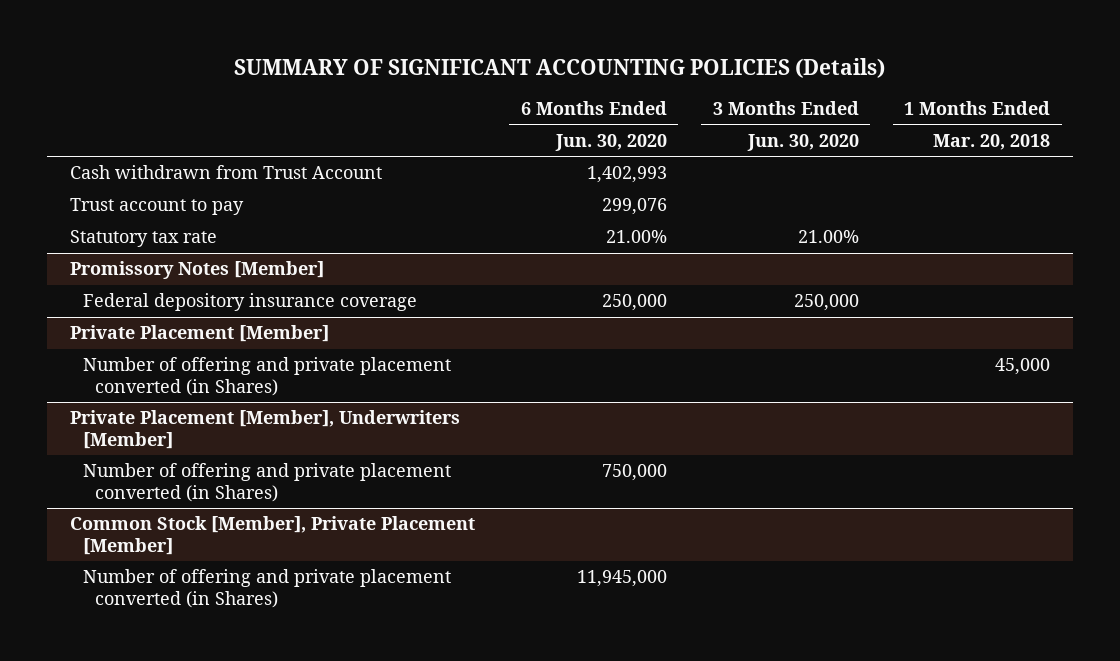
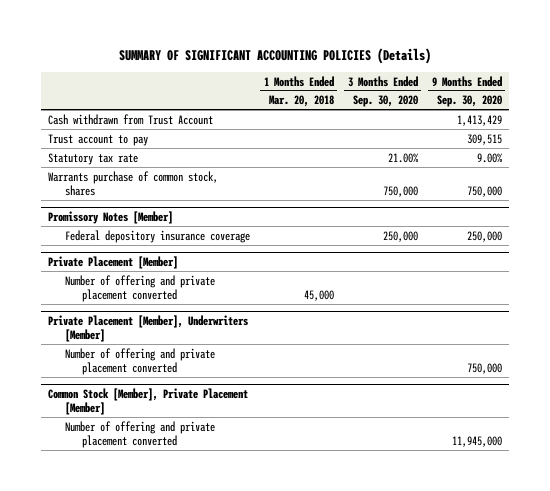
- | 6 Months Ended Jun. 30, 2020 | 3 Months Ended Jun. 30, 2020 | 1 Months Ended Mar. 20, 2018
+ | 1 Months Ended Mar. 20, 2018 | 3 Months Ended Sep. 30, 2020 | 9 Months Ended Sep. 30, 2020
+ Warrants purchase of common stock, shares | | 750,000 | 750,000
@ Private Placement [Member]
- Number of offering and private placement converted (in Shares) | | | 45,000
+ Number of offering and private placement converted | 45,000 | |
@ Private Placement [Member], Underwriters [Member]
- Number of offering and private placement converted (in Shares) | 750,000 | |
+ Number of offering and private placement converted | | | 750,000
@ Common Stock [Member], Private Placement [Member]
- Number of offering and private placement converted (in Shares) | 11,945,000 | |
+ Number of offering and private placement converted | | | 11,945,000

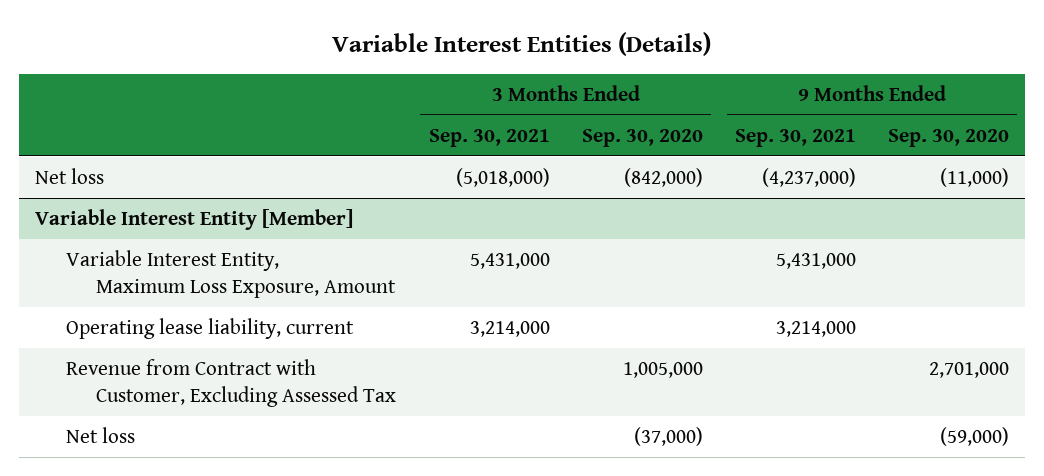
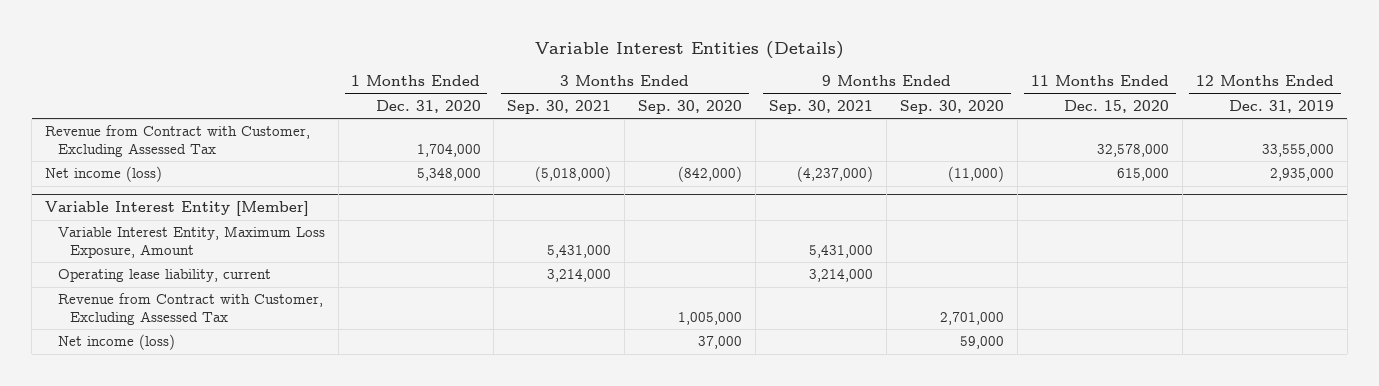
- | 3 Months Ended Sep. 30, 2021 | 3 Months Ended Sep. 30, 2020 | 9 Months Ended Sep. 30, 2021 | 9 Months Ended Sep. 30, 2020
+ | 1 Months Ended Dec. 31, 2020 | 3 Months Ended Sep. 30, 2021 | 3 Months Ended Sep. 30, 2020 | 9 Months Ended Sep. 30, 2021 | 9 Months Ended Sep. 30, 2020 | 11 Months Ended Dec. 15, 2020 | 12 Months Ended Dec. 31, 2019
- Net loss | (5,018,000) | (842,000) | (4,237,000) | (11,000)
+ Revenue from Contract with Customer, Excluding Assessed Tax | 1,704,000 | | | | | 32,578,000 | 33,555,000
+ Net income (loss) | 5,348,000 | (5,018,000) | (842,000) | (4,237,000) | (11,000) | 615,000 | 2,935,000
@ Variable Interest Entity [Member]
- Net loss | | (37,000) | | (59,000)
+ Net income (loss) | | | 37,000 | | 59,000 | |

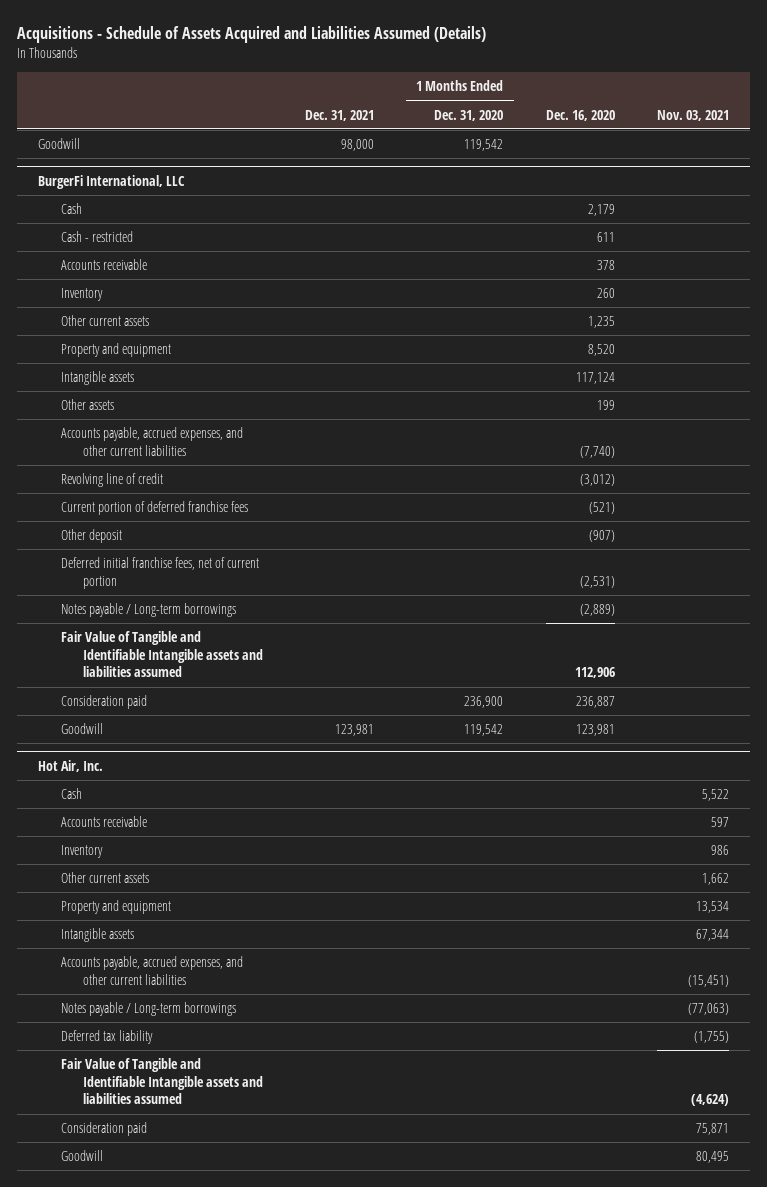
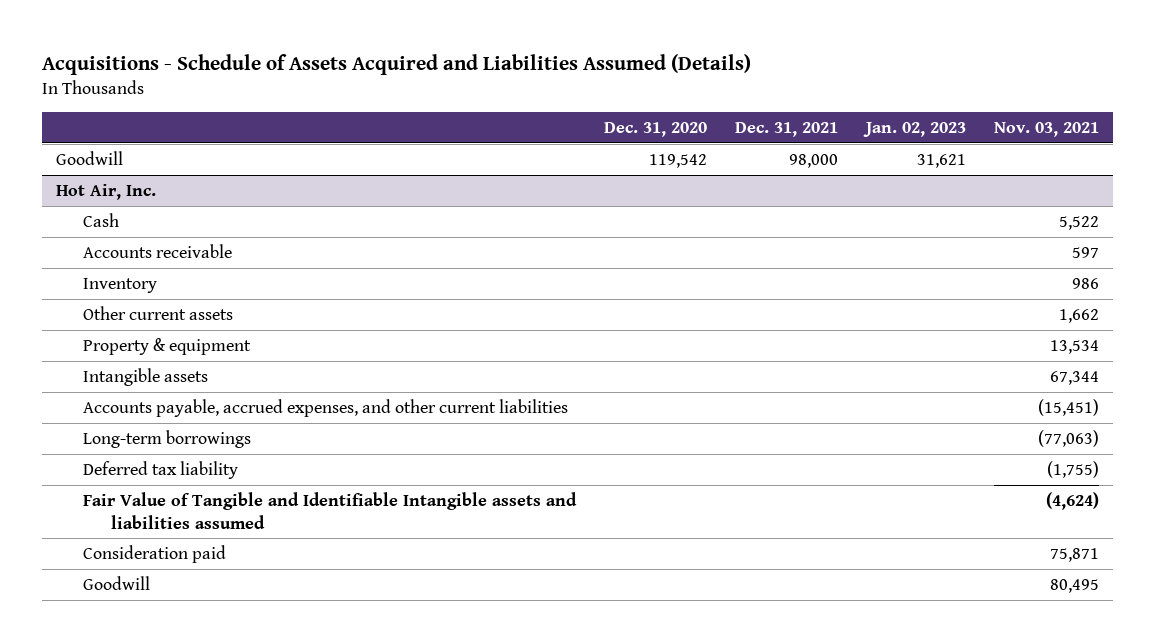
- | Dec. 31, 2021 | 1 Months Ended Dec. 31, 2020 | Dec. 16, 2020 | Nov. 03, 2021
+ | Dec. 31, 2020 | Dec. 31, 2021 | Jan. 02, 2023 | Nov. 03, 2021
- BurgerFi International, LLC
- Cash | | | 2,179 |
- Cash - restricted | | | 611 |
- Accounts receivable | | | 378 |
- Inventory | | | 260 |
- Other current assets | | | 1,235 |
- Property and equipment | | | 8,520 |
- Intangible assets | | | 117,124 |
- Other assets | | | 199 |
- Accounts payable, accrued expenses, and other current liabilities | | | (7,740) |
- Revolving line of credit | | | (3,012) |
- Current portion of deferred franchise fees | | | (521) |
- Other deposit | | | (907) |
- Deferred initial franchise fees, net of current portion | | | (2,531) |
- Notes payable / Long-term borrowings | | | (2,889) |
- Fair Value of Tangible and Identifiable Intangible assets and liabilities assumed | | | 112,906 |
- Consideration paid | | 236,900 | 236,887 |
- Goodwill | 123,981 | 119,542 | 123,981 |
@ Hot Air, Inc.
- Property and equipment | | | | 13,534
+ Property & equipment | | | | 13,534
- Notes payable / Long-term borrowings | | | | (77,063)
+ Long-term borrowings | | | | (77,063)

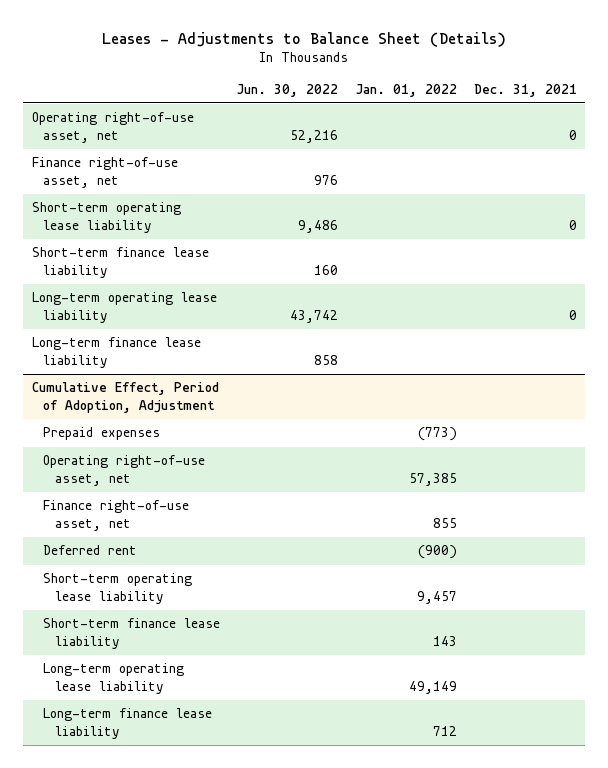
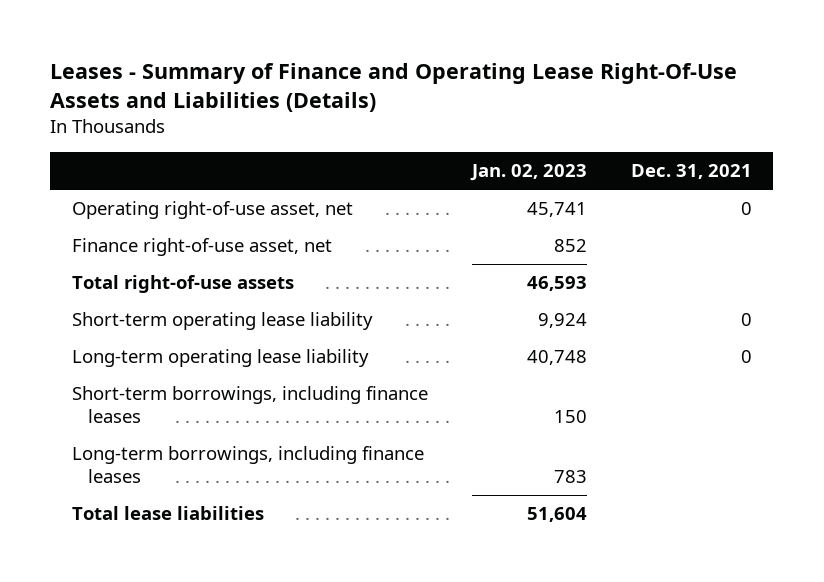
- Leases - Adjustments to Balance Sheet (Details)
+ Leases - Summary of Finance and Operating Lease Right-Of-Use Assets and Liabilities (Details)
- | Jun. 30, 2022 | Jan. 01, 2022 | Dec. 31, 2021
+ | Jan. 02, 2023 | Dec. 31, 2021
+ Total right-of-use assets | 46,593 |
- Short-term finance lease liability | 160 | |
- Long-term finance lease liability | 858 | |
- Cumulative Effect, Period of Adoption, Adjustment
- Prepaid expenses | | (773) |
- Operating right-of-use asset, net | | 57,385 |
- Finance right-of-use asset, net | | 855 |
- Deferred rent | | (900) |
- Short-term operating lease liability | | 9,457 |
- Short-term finance lease liability | | 143 |
- Long-term operating lease liability | | 49,149 |
- Long-term finance lease liability | | 712 |
+ Short-term borrowings, including finance leases | 150 |
+ Long-term borrowings, including finance leases | 783 |
+ Total lease liabilities | 51,604 |

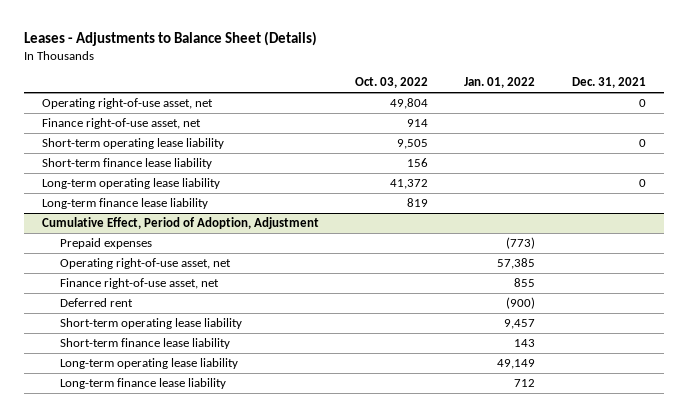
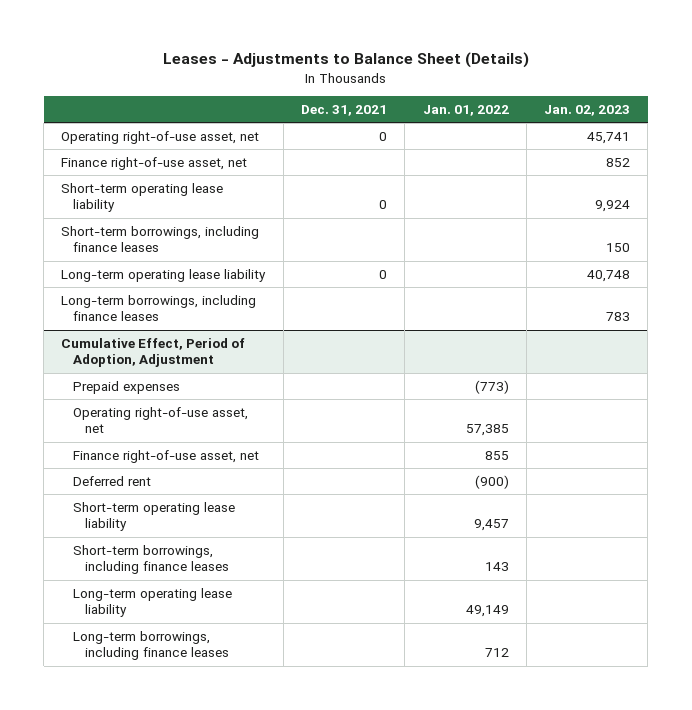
- | Oct. 03, 2022 | Jan. 01, 2022 | Dec. 31, 2021
+ | Dec. 31, 2021 | Jan. 01, 2022 | Jan. 02, 2023
- Short-term finance lease liability | 156 | |
+ Short-term borrowings, including finance leases | | | 150
- Long-term finance lease liability | 819 | |
+ Long-term borrowings, including finance leases | | | 783
@ Cumulative Effect, Period of Adoption, Adjustment
- Short-term finance lease liability | | 143 |
+ Short-term borrowings, including finance leases | | 143 |
- Long-term finance lease liability | | 712 |
+ Long-term borrowings, including finance leases | | 712 |

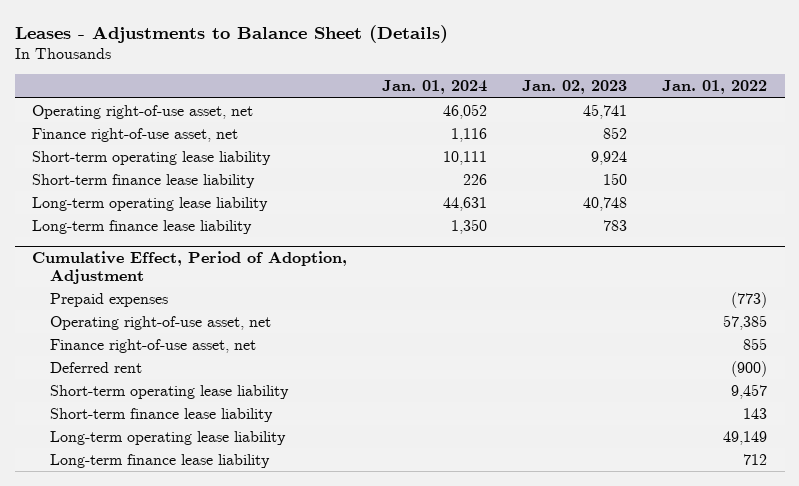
- | Dec. 31, 2021 | Jan. 01, 2022 | Jan. 02, 2023
+ | Jan. 01, 2024 | Jan. 02, 2023 | Jan. 01, 2022
- Short-term borrowings, including finance leases | | | 150
+ Short-term finance lease liability | 226 | 150 |
- Long-term borrowings, including finance leases | | | 783
+ Long-term finance lease liability | 1,350 | 783 |
@ Cumulative Effect, Period of Adoption, Adjustment
- Short-term borrowings, including finance leases | | 143 |
+ Short-term finance lease liability | | | 143
- Long-term borrowings, including finance leases | | 712 |
+ Long-term finance lease liability | | | 712

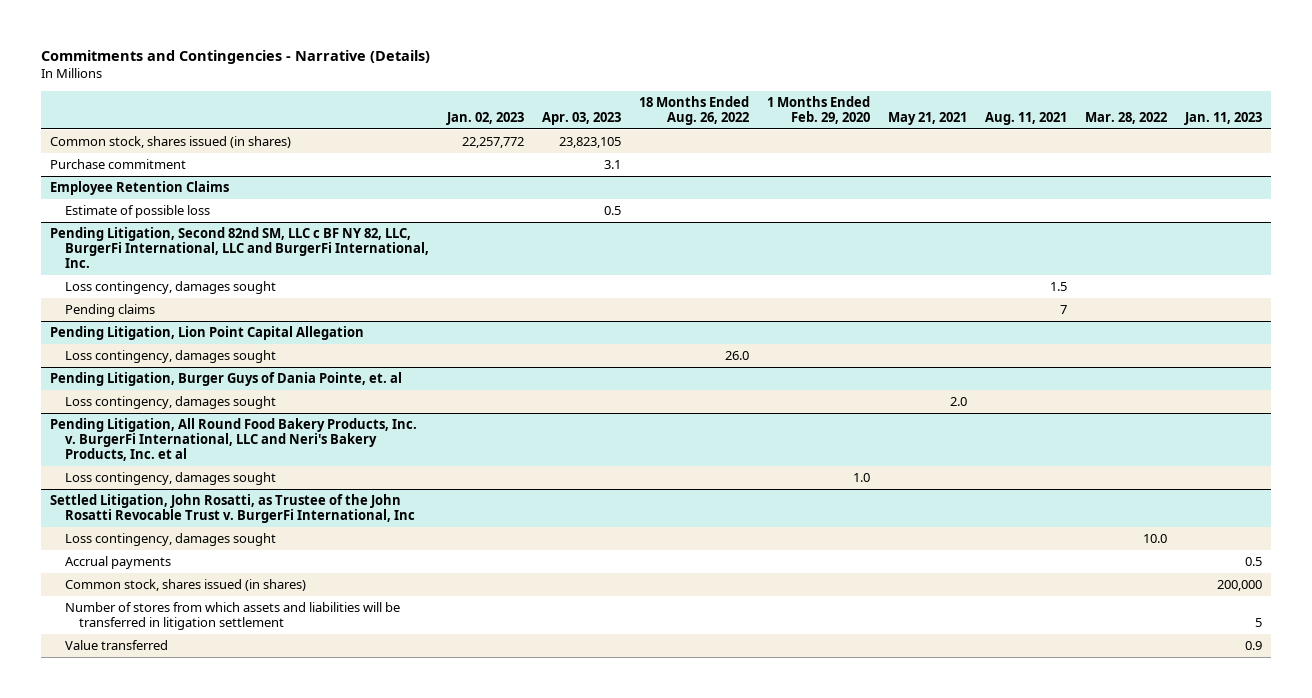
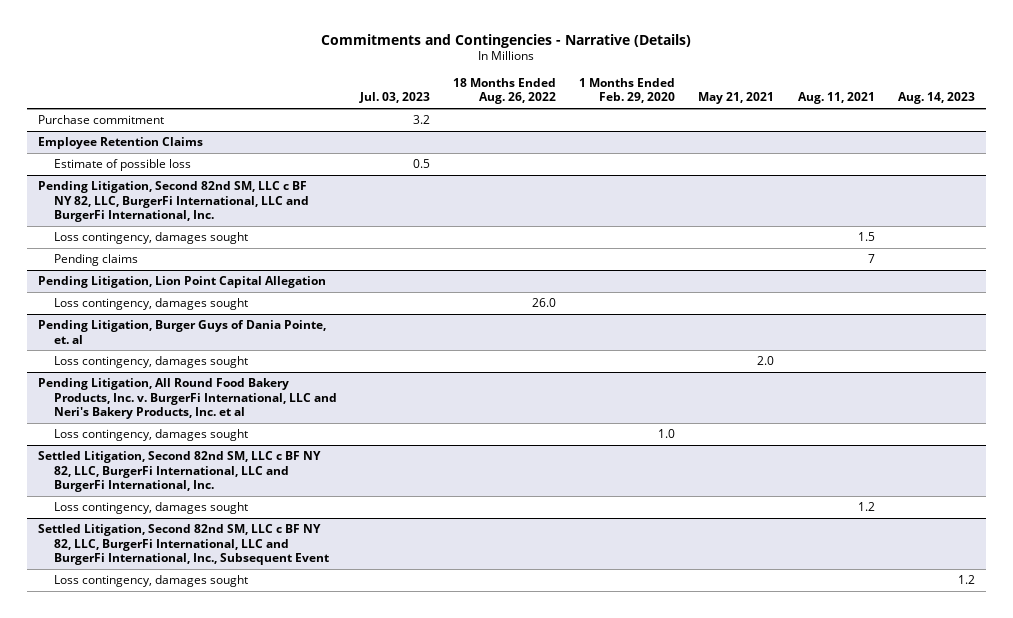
- | Jan. 02, 2023 | Apr. 03, 2023 | 18 Months Ended Aug. 26, 2022 | 1 Months Ended Feb. 29, 2020 | May 21, 2021 | Aug. 11, 2021 | Mar. 28, 2022 | Jan. 11, 2023
+ | Jul. 03, 2023 | 18 Months Ended Aug. 26, 2022 | 1 Months Ended Feb. 29, 2020 | May 21, 2021 | Aug. 11, 2021 | Aug. 14, 2023
- Common stock, shares issued (in shares) | 22,257,772 | 23,823,105 | | | | | |
- Settled Litigation, John Rosatti, as Trustee of the John Rosatti Revocable Trust v. BurgerFi International, Inc
- Loss contingency, damages sought | | | | | | | 10.0 |
- Accrual payments | | | | | | | | 0.5
- Common stock, shares issued (in shares) | | | | | | | | 200,000
- Number of stores from which assets and liabilities will be transferred in litigation settlement | | | | | | | | 5
- Value transferred | | | | | | | | 0.9
+ Settled Litigation, Second 82nd SM, LLC c BF NY 82, LLC, BurgerFi International, LLC and BurgerFi International, Inc.
+ Loss contingency, damages sought | | | | | 1.2 |
+ Settled Litigation, Second 82nd SM, LLC c BF NY 82, LLC, BurgerFi International, LLC and BurgerFi International, Inc., Subsequent Event
+ Loss contingency, damages sought | | | | | | 1.2

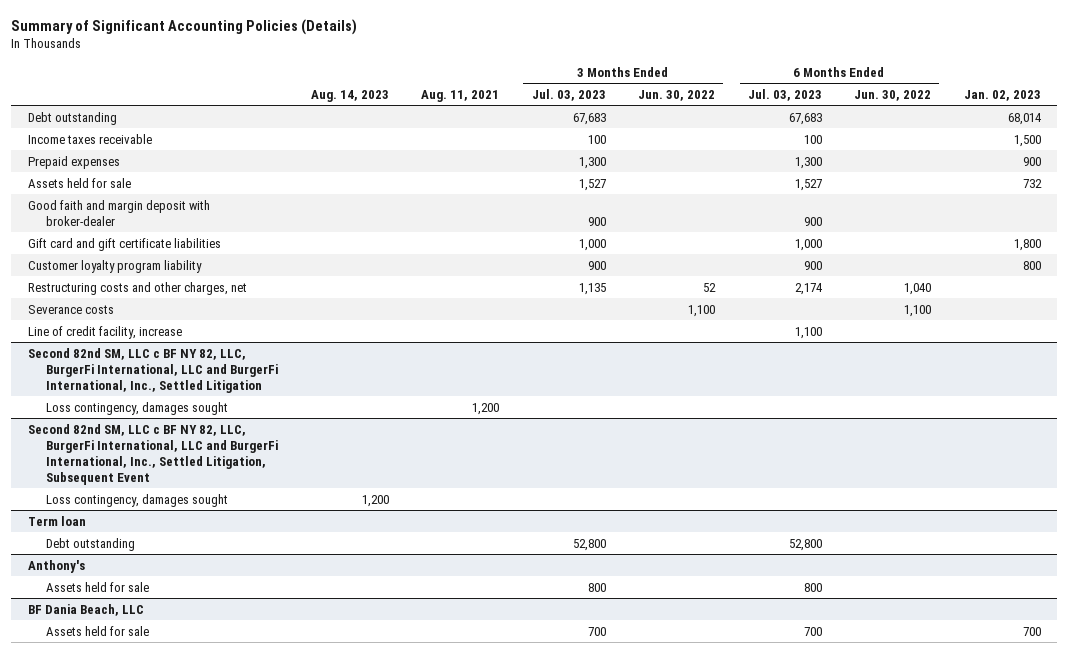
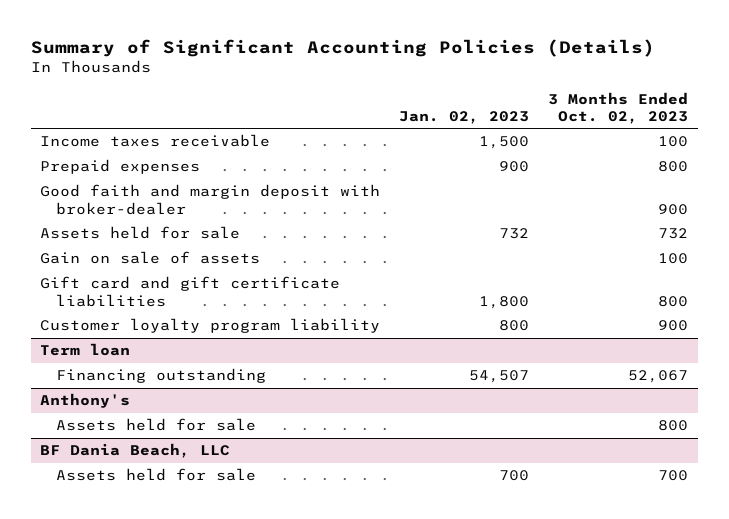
- | Aug. 14, 2023 | Aug. 11, 2021 | 3 Months Ended Jul. 03, 2023 | 3 Months Ended Jun. 30, 2022 | 6 Months Ended Jul. 03, 2023 | 6 Months Ended Jun. 30, 2022 | Jan. 02, 2023
+ | Jan. 02, 2023 | 3 Months Ended Oct. 02, 2023
- Debt outstanding | | | 67,683 | | 67,683 | | 68,014
moved down: Assets held for sale | 732 | 732
+ Gain on sale of assets | | 100
- Restructuring costs and other charges, net | | | 1,135 | 52 | 2,174 | 1,040 |
- Severance costs | | | | 1,100 | | 1,100 |
- Line of credit facility, increase | | | | | 1,100 | |
- Second 82nd SM, LLC c BF NY 82, LLC, BurgerFi International, LLC and BurgerFi International, Inc., Settled Litigation
- Loss contingency, damages sought | | 1,200 | | | | |
- Second 82nd SM, LLC c BF NY 82, LLC, BurgerFi International, LLC and BurgerFi International, Inc., Settled Litigation, Subsequent Event
- Loss contingency, damages sought | 1,200 | | | | | |
@ Term loan
- Debt outstanding | | | 52,800 | | 52,800 | |
+ Financing outstanding | 54,507 | 52,067

